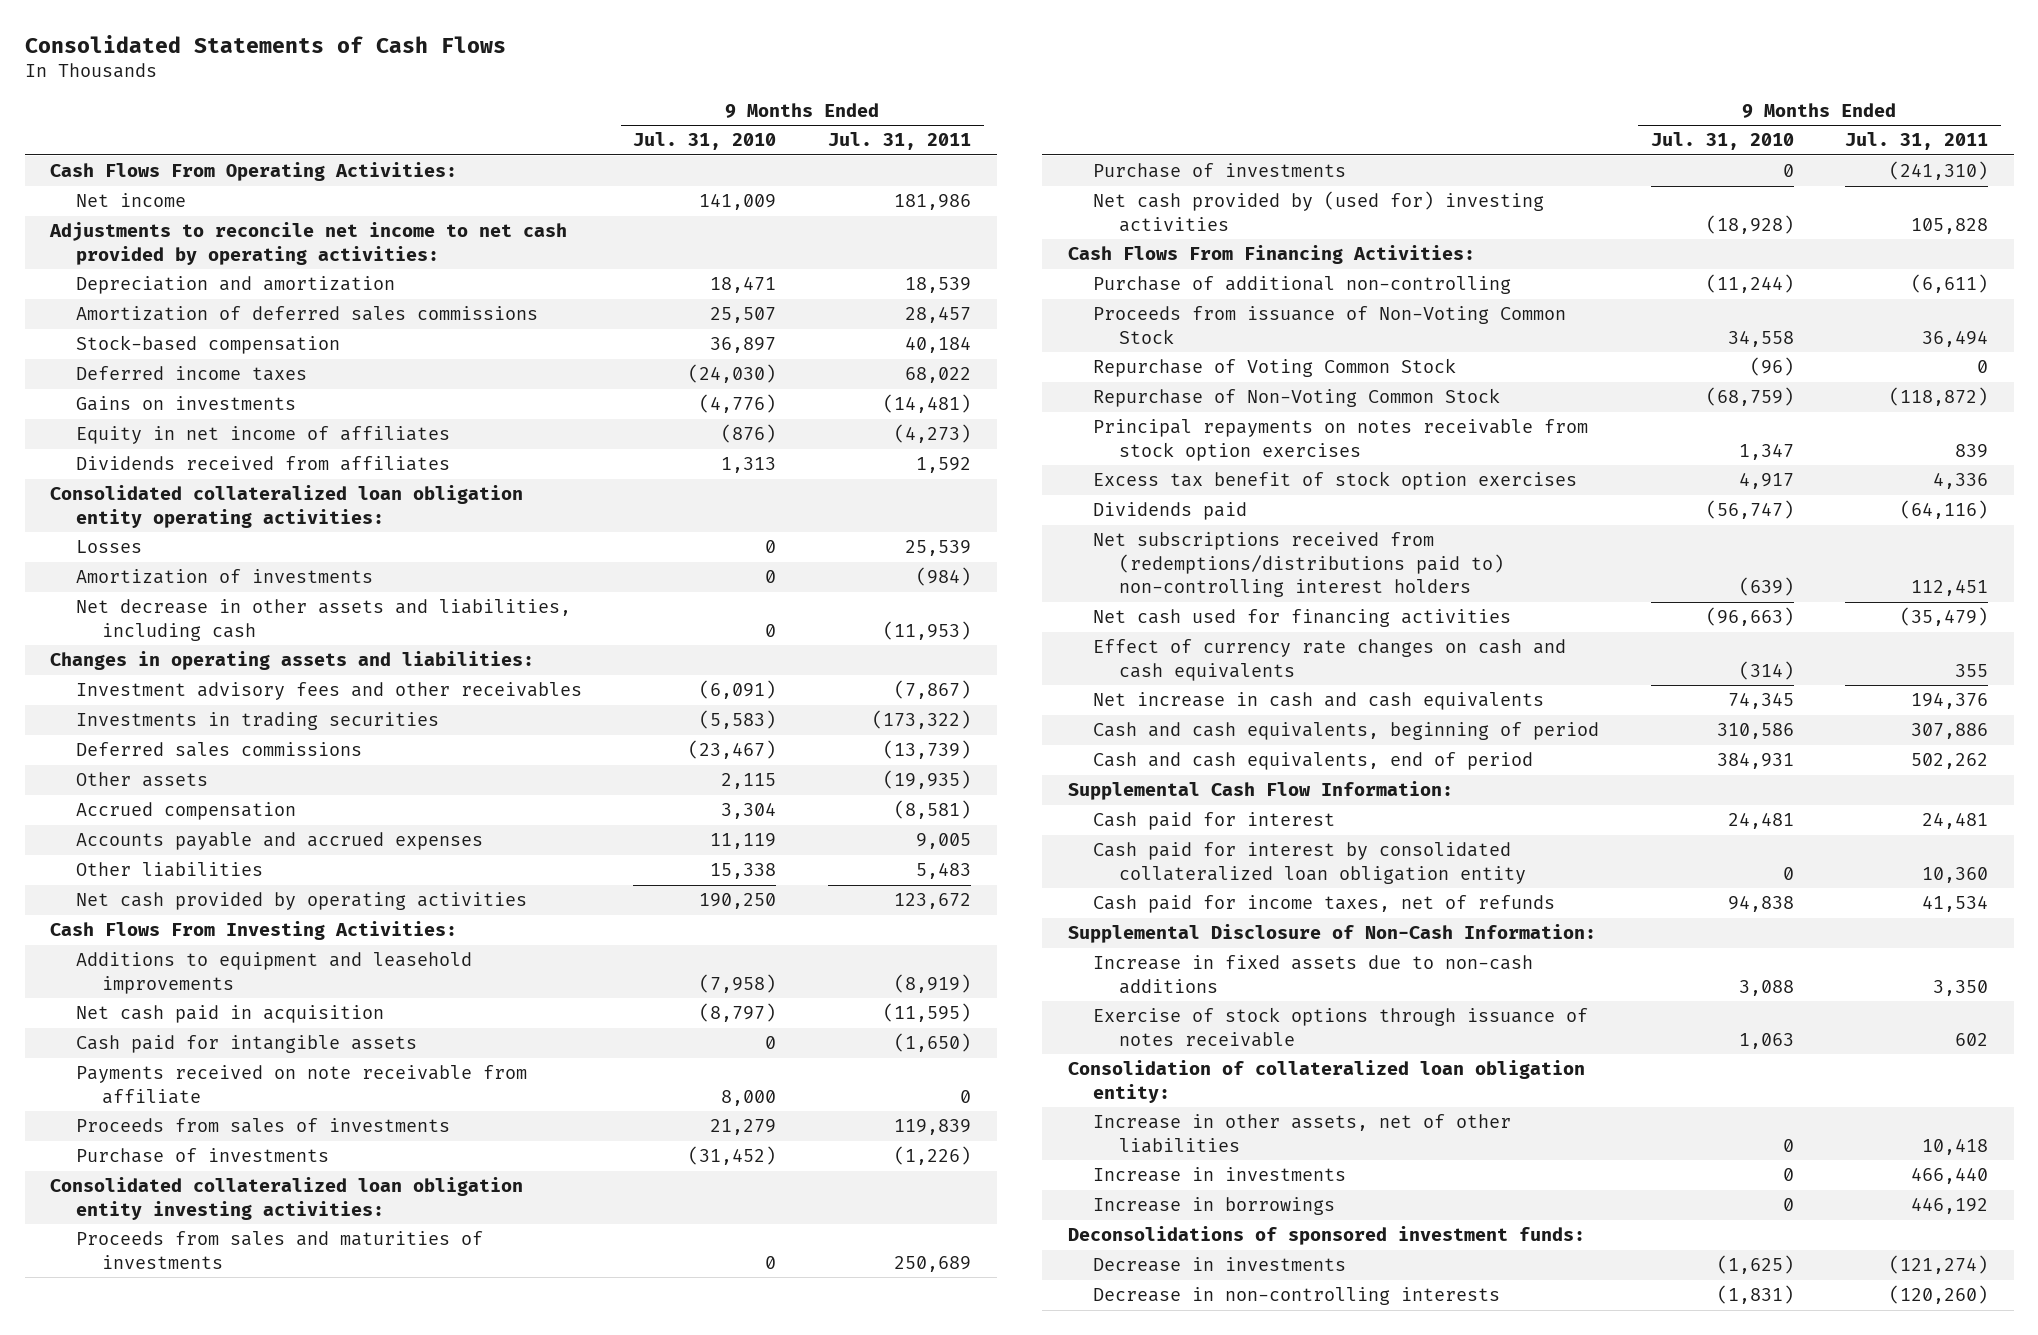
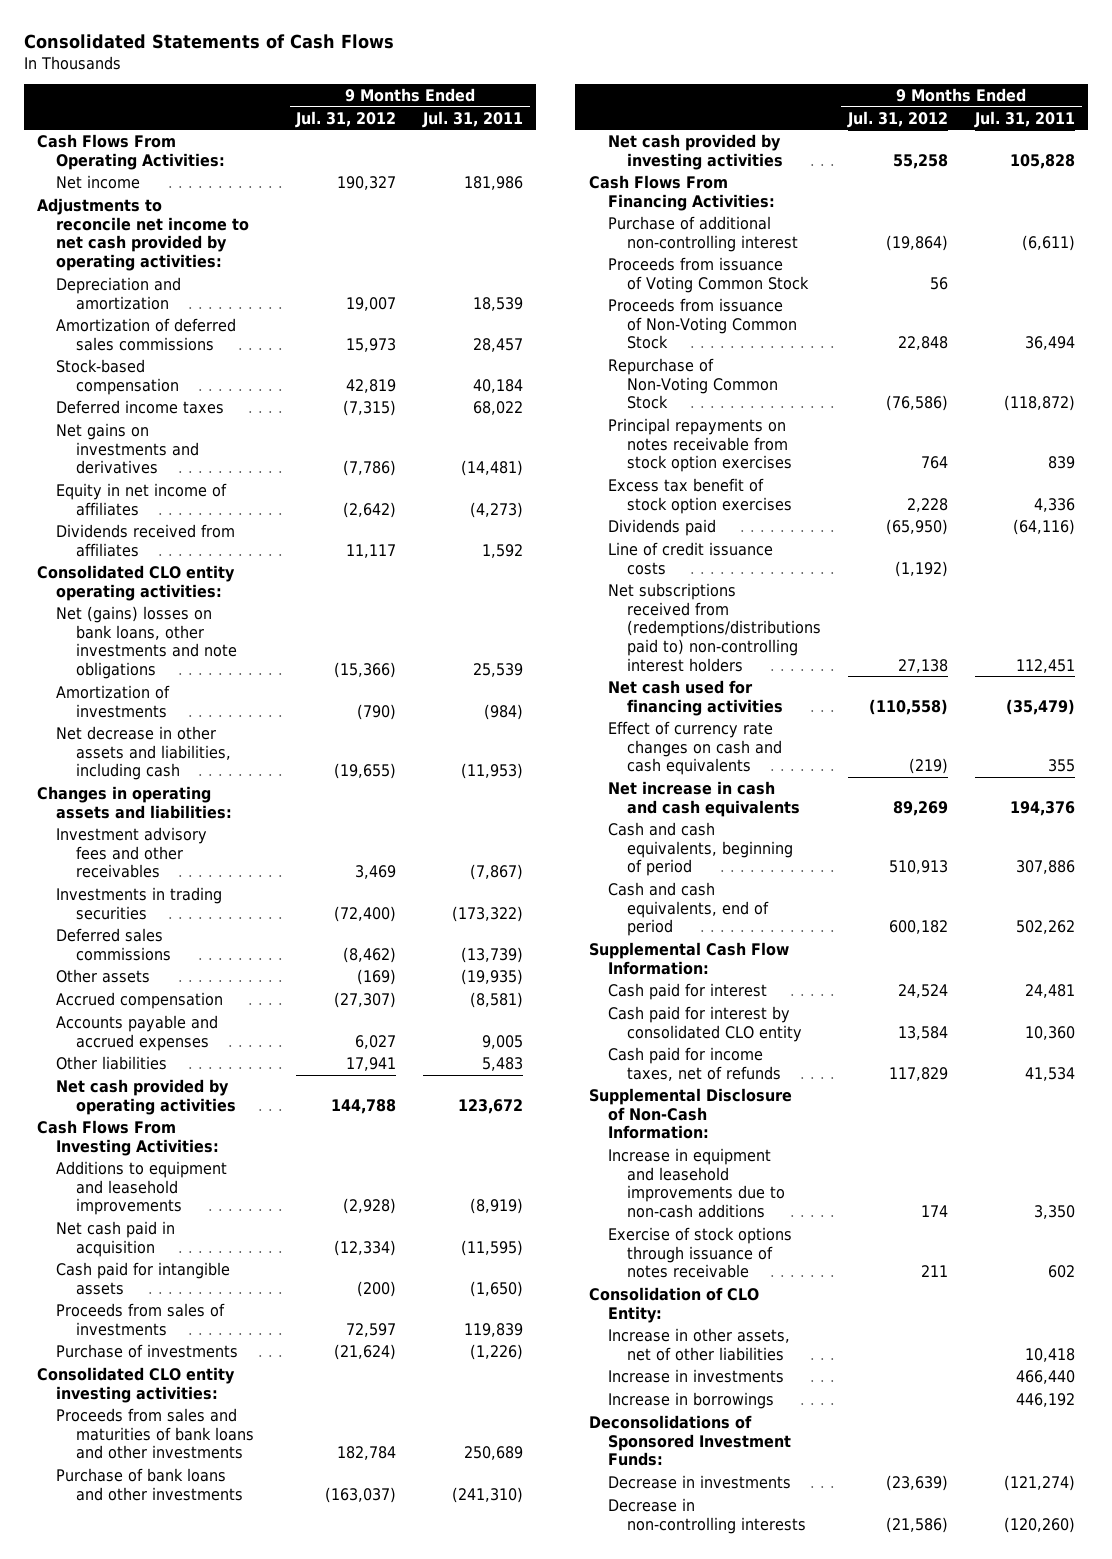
- | 9 Months Ended Jul. 31, 2010 | 9 Months Ended Jul. 31, 2011
+ | 9 Months Ended Jul. 31, 2012 | 9 Months Ended Jul. 31, 2011
- Gains on investments | (4,776) | (14,481)
+ Net gains on investments and derivatives | (7,786) | (14,481)
- Consolidated collateralized loan obligation entity operating activities:
- Losses | 0 | 25,539
+ Consolidated CLO entity operating activities:
+ Net (gains) losses on bank loans, other investments and note obligations | (15,366) | 25,539
- Payments received on note receivable from affiliate | 8,000 | 0
- Consolidated collateralized loan obligation entity investing activities:
- Proceeds from sales and maturities of investments | 0 | 250,689
- Purchase of investments | 0 | (241,310)
- Net cash provided by (used for) investing activities | (18,928) | 105,828
+ Consolidated CLO entity investing activities:
+ Proceeds from sales and maturities of bank loans and other investments | 182,784 | 250,689
+ Purchase of bank loans and other investments | (163,037) | (241,310)
+ Net cash provided by investing activities | 55,258 | 105,828
- Purchase of additional non-controlling | (11,244) | (6,611)
+ Purchase of additional non-controlling interest | (19,864) | (6,611)
+ Proceeds from issuance of Voting Common Stock | 56 |
- Repurchase of Voting Common Stock | (96) | 0
+ Line of credit issuance costs | (1,192) |
- Cash paid for interest by consolidated collateralized loan obligation entity | 0 | 10,360
+ Cash paid for interest by consolidated CLO entity | 13,584 | 10,360
- Increase in fixed assets due to non-cash additions | 3,088 | 3,350
+ Increase in equipment and leasehold improvements due to non-cash additions | 174 | 3,350
- Consolidation of collateralized loan obligation entity:
+ Consolidation of CLO Entity:
- Deconsolidations of sponsored investment funds:
+ Deconsolidations of Sponsored Investment Funds:

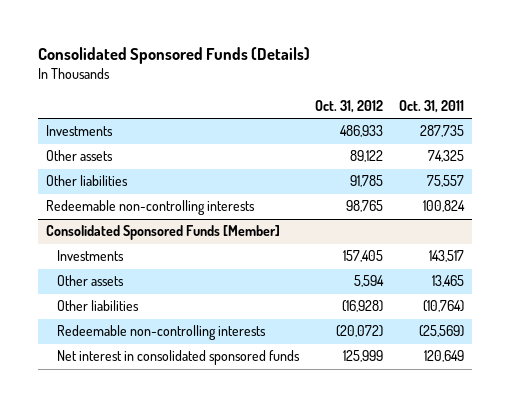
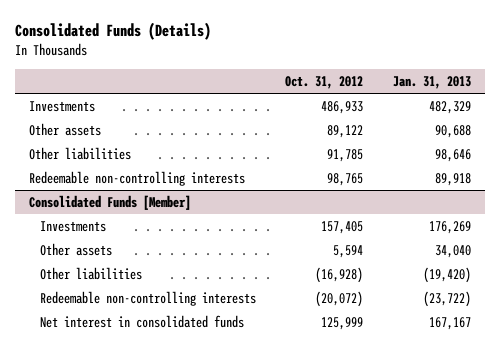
- Consolidated Sponsored Funds (Details)
+ Consolidated Funds (Details)
- | Oct. 31, 2012 | Oct. 31, 2011
+ | Oct. 31, 2012 | Jan. 31, 2013
- Consolidated Sponsored Funds [Member]
+ Consolidated Funds [Member]
- Net interest in consolidated sponsored funds | 125,999 | 120,649
+ Net interest in consolidated funds | 125,999 | 167,167

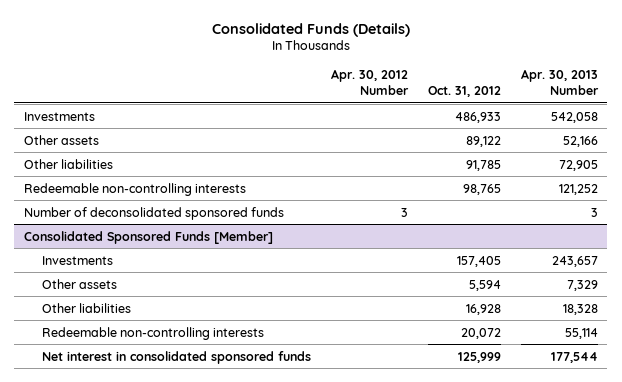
- | Oct. 31, 2012 | Jan. 31, 2013
+ | Apr. 30, 2012 Number | Oct. 31, 2012 | Apr. 30, 2013 Number
- Consolidated Funds [Member]
+ Number of deconsolidated sponsored funds | 3 | | 3
+ Consolidated Sponsored Funds [Member]
- Other liabilities | (16,928) | (19,420)
- Redeemable non-controlling interests | (20,072) | (23,722)
- Net interest in consolidated funds | 125,999 | 167,167
+ Other liabilities | | 16,928 | 18,328
+ Redeemable non-controlling interests | | 20,072 | 55,114
+ Net interest in consolidated sponsored funds | | 125,999 | 177,544

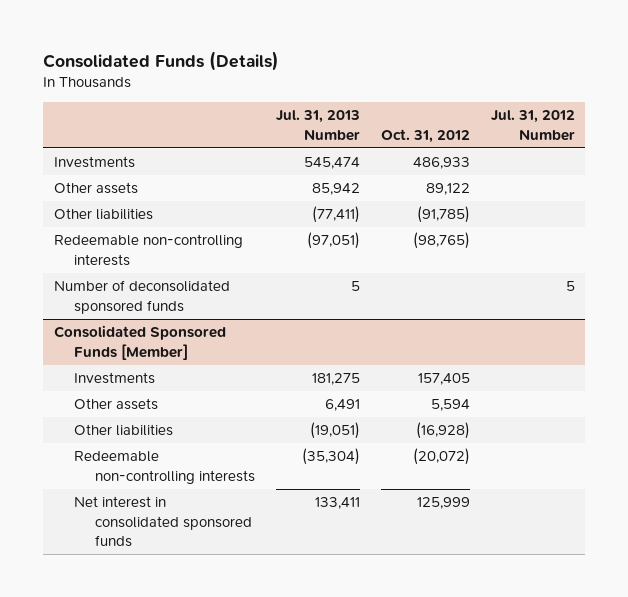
- | Apr. 30, 2012 Number | Oct. 31, 2012 | Apr. 30, 2013 Number
+ | Jul. 31, 2013 Number | Oct. 31, 2012 | Jul. 31, 2012 Number
- Other liabilities | | 91,785 | 72,905
- Redeemable non-controlling interests | | 98,765 | 121,252
+ Other liabilities | (77,411) | (91,785) |
+ Redeemable non-controlling interests | (97,051) | (98,765) |
@ Consolidated Sponsored Funds [Member]
- Other liabilities | | 16,928 | 18,328
- Redeemable non-controlling interests | | 20,072 | 55,114
+ Other liabilities | (19,051) | (16,928) |
+ Redeemable non-controlling interests | (35,304) | (20,072) |

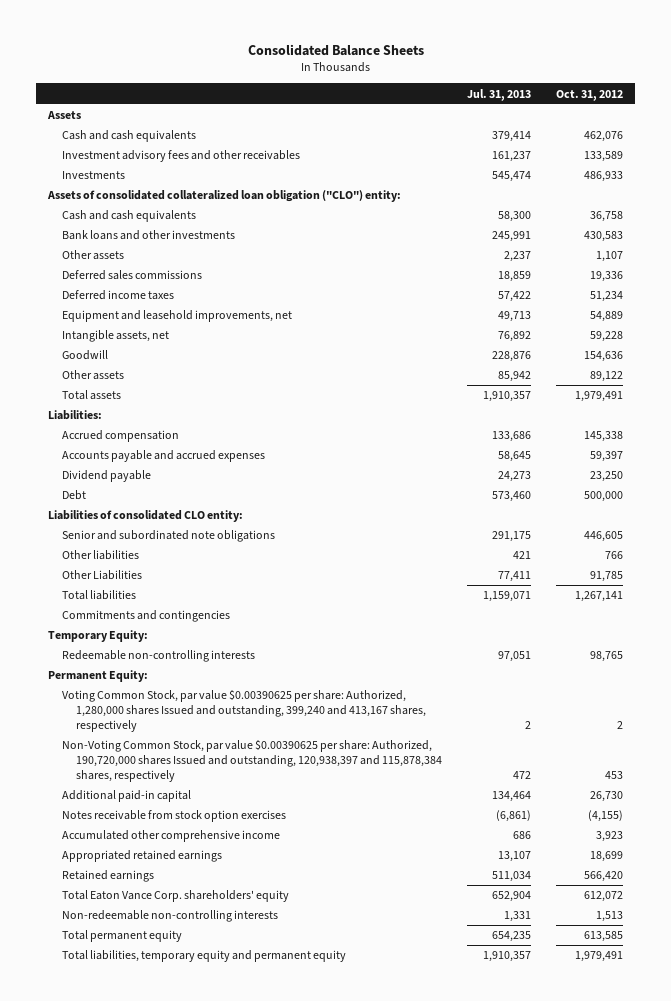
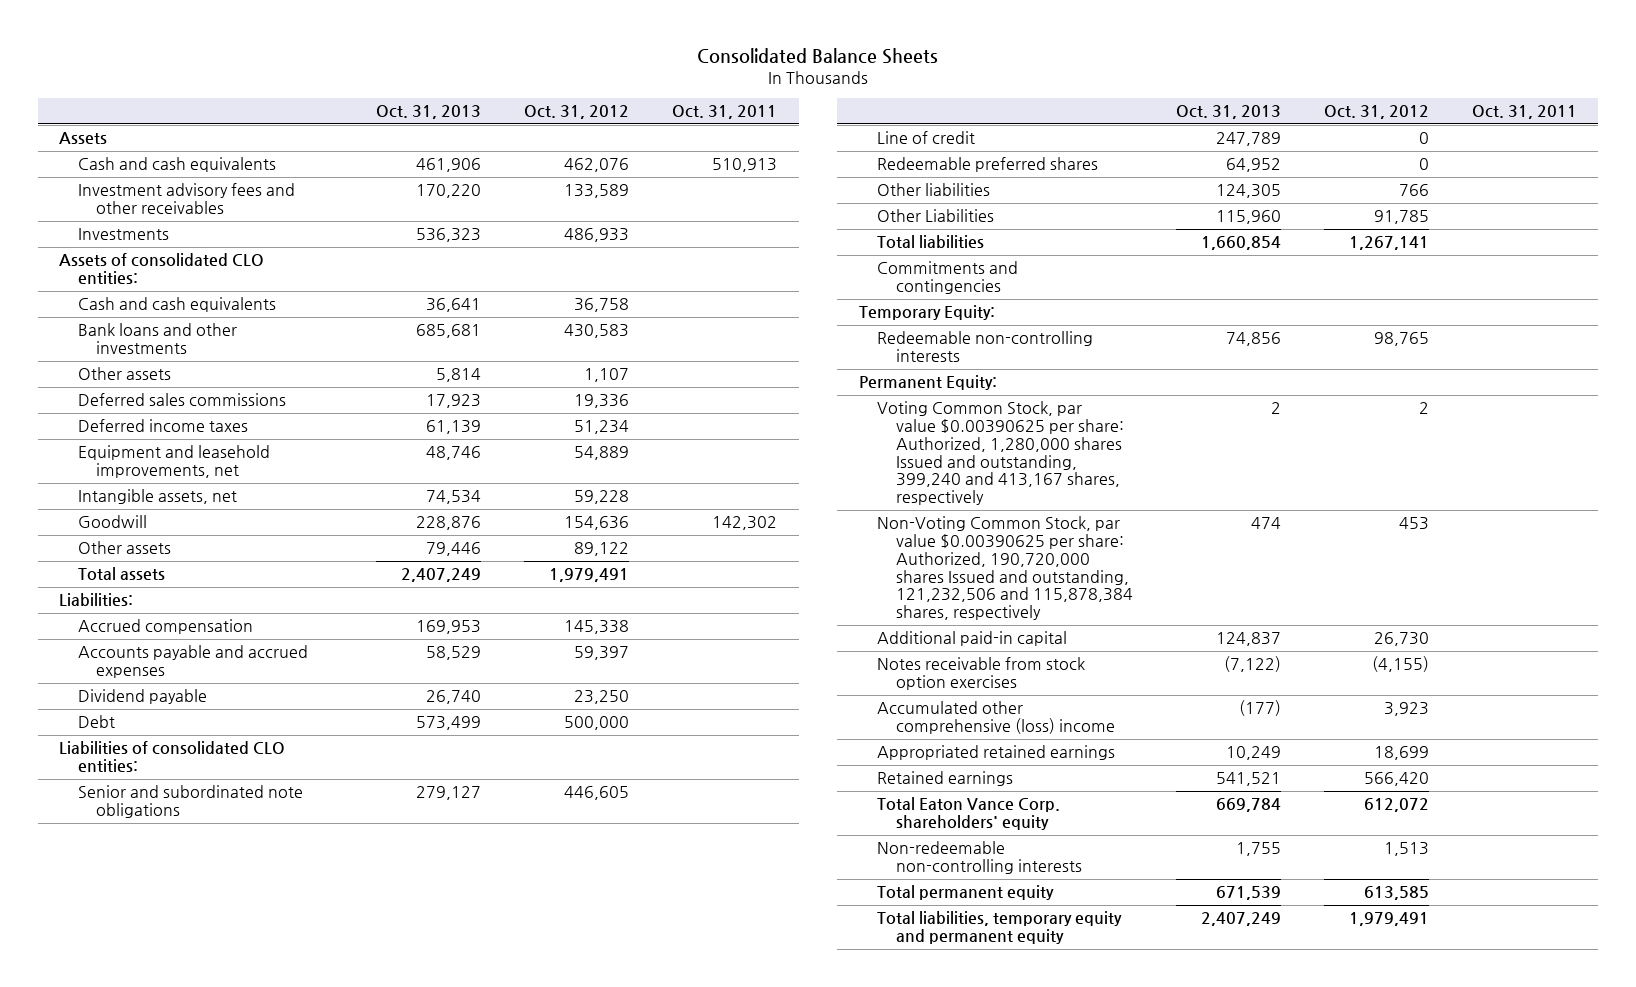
- | Jul. 31, 2013 | Oct. 31, 2012
+ | Oct. 31, 2013 | Oct. 31, 2012 | Oct. 31, 2011
- Assets of consolidated collateralized loan obligation ("CLO") entity:
+ Assets of consolidated CLO entities:
- Liabilities of consolidated CLO entity:
+ Liabilities of consolidated CLO entities:
+ Line of credit | 247,789 | 0 |
+ Redeemable preferred shares | 64,952 | 0 |
- Non-Voting Common Stock, par value $0.00390625 per share: Authorized, 190,720,000 shares Issued and outstanding, 120,938,397 and 115,878,384 shares, respectively | 472 | 453
+ Non-Voting Common Stock, par value $0.00390625 per share: Authorized, 190,720,000 shares Issued and outstanding, 121,232,506 and 115,878,384 shares, respectively | 474 | 453 |
- Accumulated other comprehensive income | 686 | 3,923
+ Accumulated other comprehensive (loss) income | (177) | 3,923 |

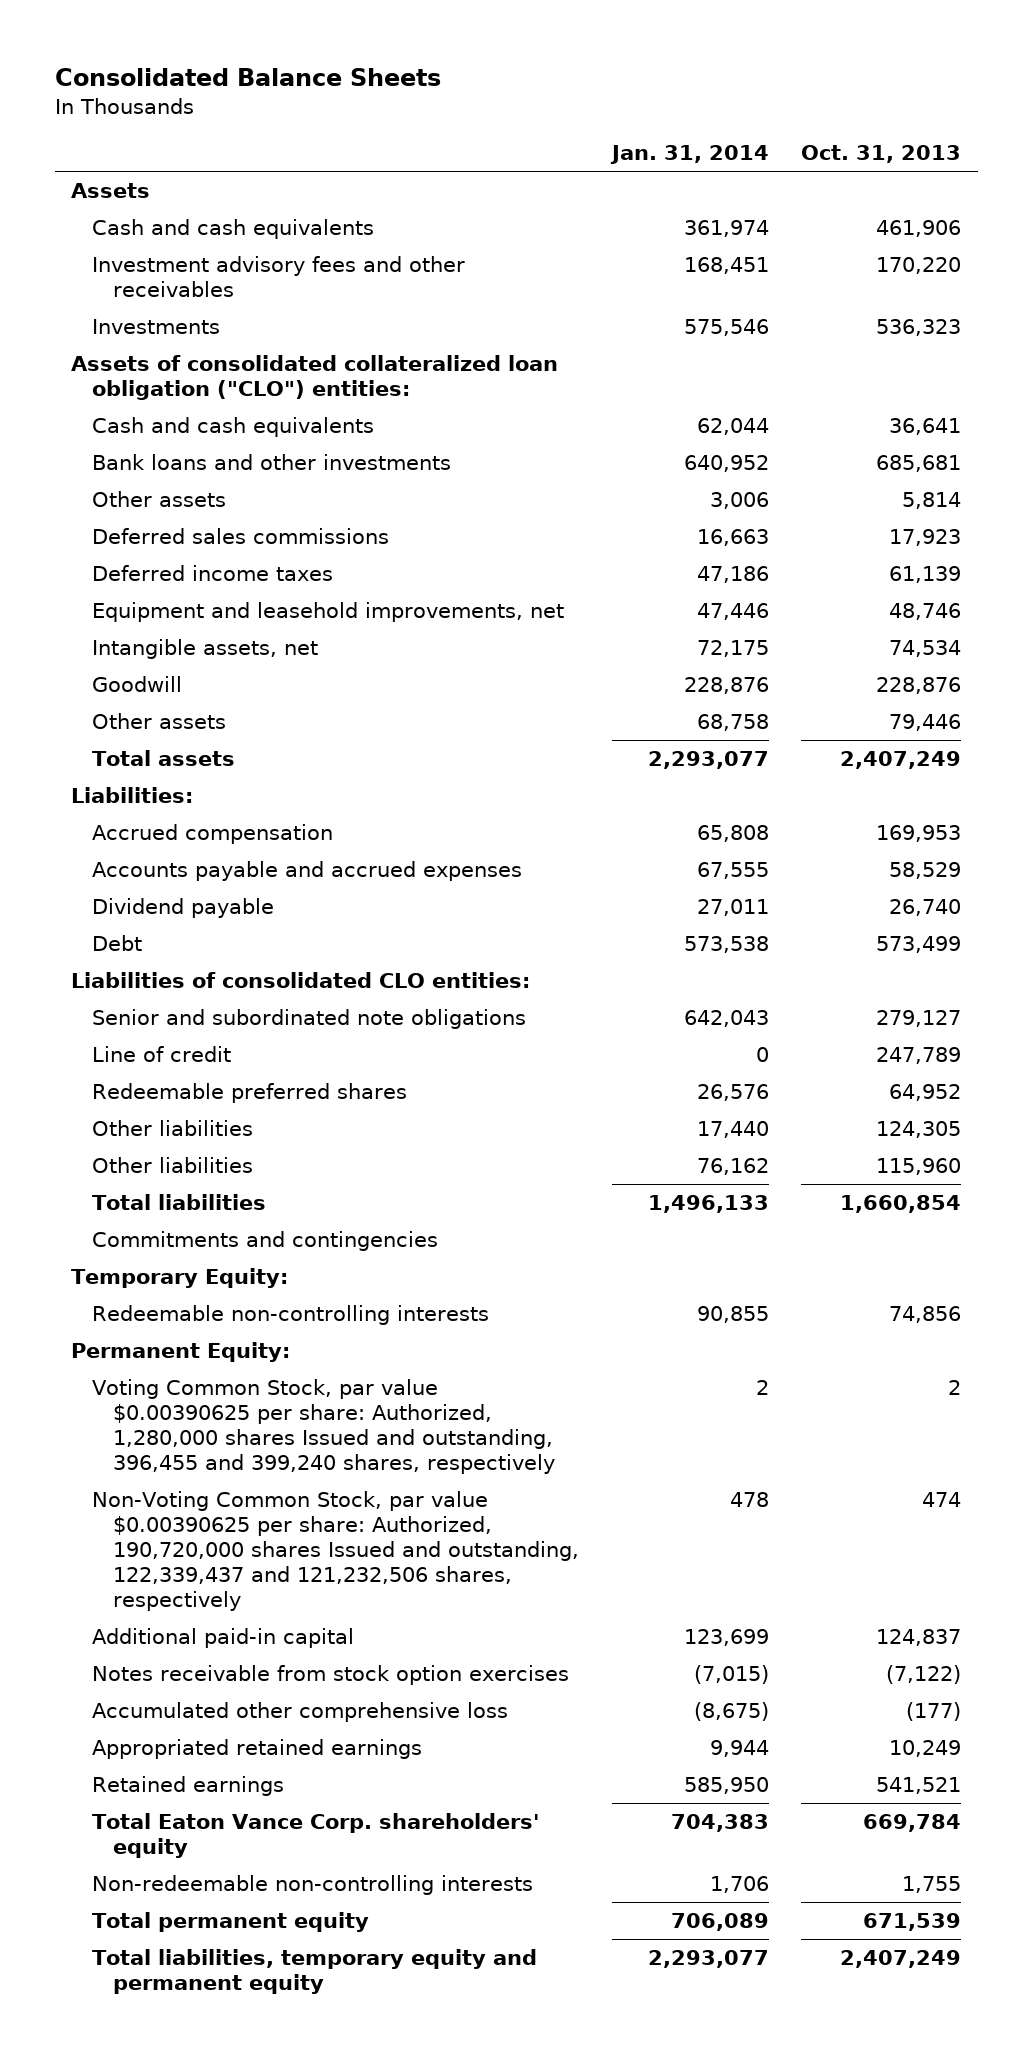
- | Oct. 31, 2013 | Oct. 31, 2012 | Oct. 31, 2011
+ | Jan. 31, 2014 | Oct. 31, 2013
- Assets of consolidated CLO entities:
+ Assets of consolidated collateralized loan obligation ("CLO") entities:
- Other Liabilities | 115,960 | 91,785 |
+ Other liabilities | 76,162 | 115,960
- Voting Common Stock, par value $0.00390625 per share: Authorized, 1,280,000 shares Issued and outstanding, 399,240 and 413,167 shares, respectively | 2 | 2 |
- Non-Voting Common Stock, par value $0.00390625 per share: Authorized, 190,720,000 shares Issued and outstanding, 121,232,506 and 115,878,384 shares, respectively | 474 | 453 |
+ Voting Common Stock, par value $0.00390625 per share: Authorized, 1,280,000 shares Issued and outstanding, 396,455 and 399,240 shares, respectively | 2 | 2
+ Non-Voting Common Stock, par value $0.00390625 per share: Authorized, 190,720,000 shares Issued and outstanding, 122,339,437 and 121,232,506 shares, respectively | 478 | 474
- Accumulated other comprehensive (loss) income | (177) | 3,923 |
+ Accumulated other comprehensive loss | (8,675) | (177)

